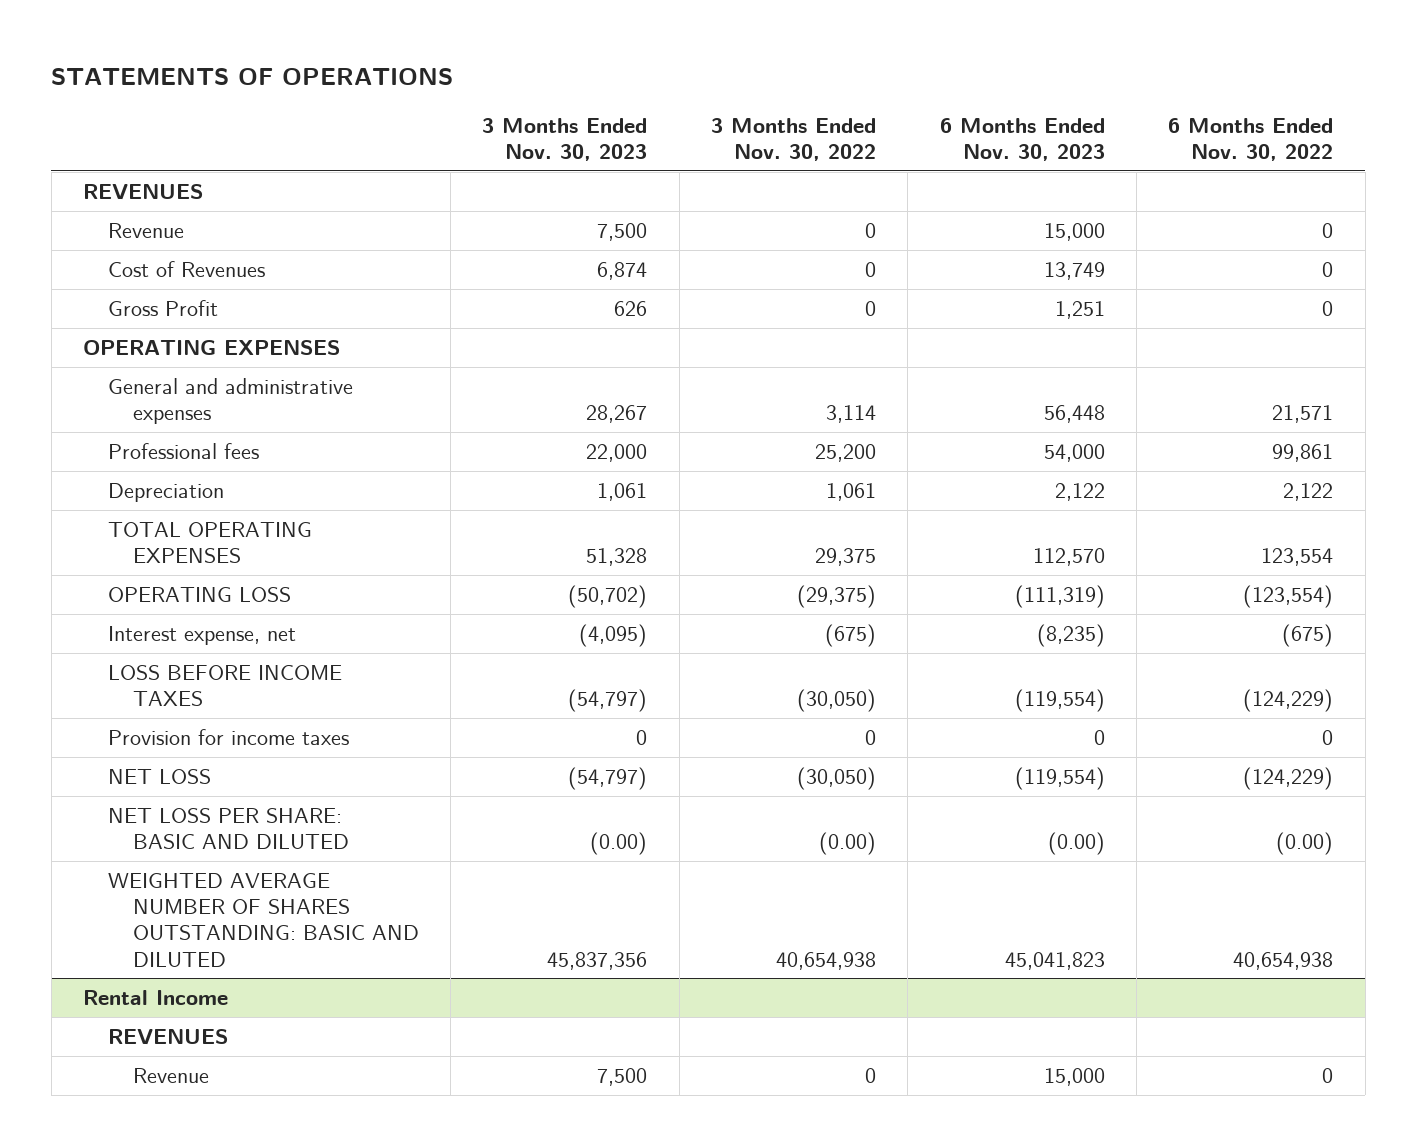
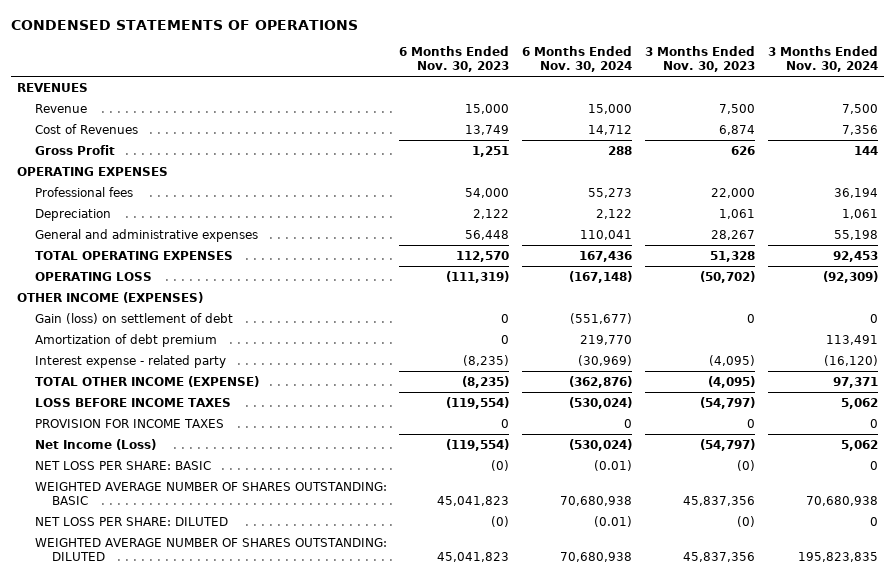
- STATEMENTS OF OPERATIONS
+ CONDENSED STATEMENTS OF OPERATIONS
- | 3 Months Ended Nov. 30, 2023 | 3 Months Ended Nov. 30, 2022 | 6 Months Ended Nov. 30, 2023 | 6 Months Ended Nov. 30, 2022
+ | 6 Months Ended Nov. 30, 2023 | 6 Months Ended Nov. 30, 2024 | 3 Months Ended Nov. 30, 2023 | 3 Months Ended Nov. 30, 2024
moved down: General and administrative expenses | 56,448 | 110,041 | 28,267 | 55,198
- Interest expense, net | (4,095) | (675) | (8,235) | (675)
+ OTHER INCOME (EXPENSES)
+ Gain (loss) on settlement of debt | 0 | (551,677) | 0 | 0
+ Amortization of debt premium | 0 | 219,770 | | 113,491
+ Interest expense - related party | (8,235) | (30,969) | (4,095) | (16,120)
+ TOTAL OTHER INCOME (EXPENSE) | (8,235) | (362,876) | (4,095) | 97,371
- Provision for income taxes | 0 | 0 | 0 | 0
- NET LOSS | (54,797) | (30,050) | (119,554) | (124,229)
- NET LOSS PER SHARE: BASIC AND DILUTED | (0.00) | (0.00) | (0.00) | (0.00)
- WEIGHTED AVERAGE NUMBER OF SHARES OUTSTANDING: BASIC AND DILUTED | 45,837,356 | 40,654,938 | 45,041,823 | 40,654,938
- Rental Income
- REVENUES
- Revenue | 7,500 | 0 | 15,000 | 0
+ PROVISION FOR INCOME TAXES | 0 | 0 | 0 | 0
+ Net Income (Loss) | (119,554) | (530,024) | (54,797) | 5,062
+ NET LOSS PER SHARE: BASIC | (0) | (0.01) | (0) | 0
+ WEIGHTED AVERAGE NUMBER OF SHARES OUTSTANDING: BASIC | 45,041,823 | 70,680,938 | 45,837,356 | 70,680,938
+ NET LOSS PER SHARE: DILUTED | (0) | (0.01) | (0) | 0
+ WEIGHTED AVERAGE NUMBER OF SHARES OUTSTANDING: DILUTED | 45,041,823 | 70,680,938 | 45,837,356 | 195,823,835

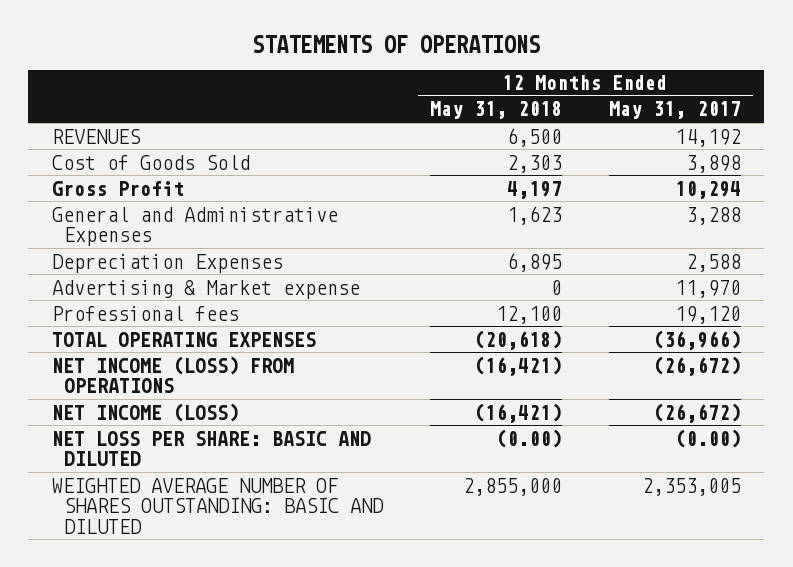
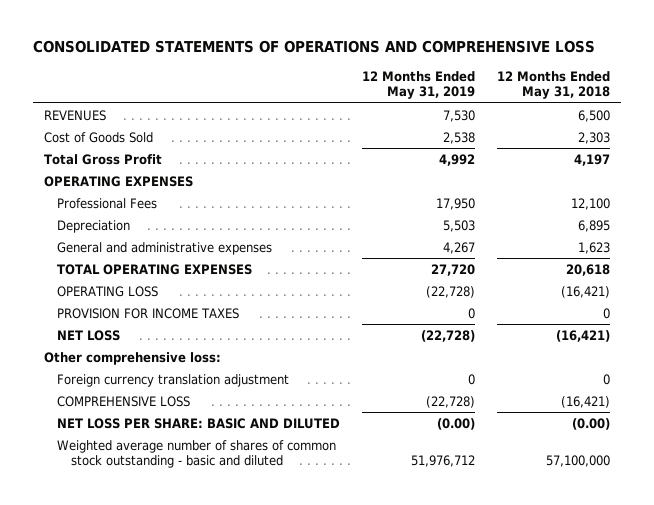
- STATEMENTS OF OPERATIONS
+ CONSOLIDATED STATEMENTS OF OPERATIONS AND COMPREHENSIVE LOSS
- | 12 Months Ended May 31, 2018 | 12 Months Ended May 31, 2017
+ | 12 Months Ended May 31, 2019 | 12 Months Ended May 31, 2018
- Gross Profit | 4,197 | 10,294
- General and Administrative Expenses | 1,623 | 3,288
- Depreciation Expenses | 6,895 | 2,588
- Advertising & Market expense | 0 | 11,970
- Professional fees | 12,100 | 19,120
- TOTAL OPERATING EXPENSES | (20,618) | (36,966)
- NET INCOME (LOSS) FROM OPERATIONS | (16,421) | (26,672)
- NET INCOME (LOSS) | (16,421) | (26,672)
+ Total Gross Profit | 4,992 | 4,197
+ OPERATING EXPENSES
+ Professional Fees | 17,950 | 12,100
+ Depreciation | 5,503 | 6,895
+ General and administrative expenses | 4,267 | 1,623
+ TOTAL OPERATING EXPENSES | 27,720 | 20,618
+ OPERATING LOSS | (22,728) | (16,421)
+ PROVISION FOR INCOME TAXES | 0 | 0
+ NET LOSS | (22,728) | (16,421)
+ Other comprehensive loss:
+ Foreign currency translation adjustment | 0 | 0
+ COMPREHENSIVE LOSS | (22,728) | (16,421)
- WEIGHTED AVERAGE NUMBER OF SHARES OUTSTANDING: BASIC AND DILUTED | 2,855,000 | 2,353,005
+ Weighted average number of shares of common stock outstanding - basic and diluted | 51,976,712 | 57,100,000

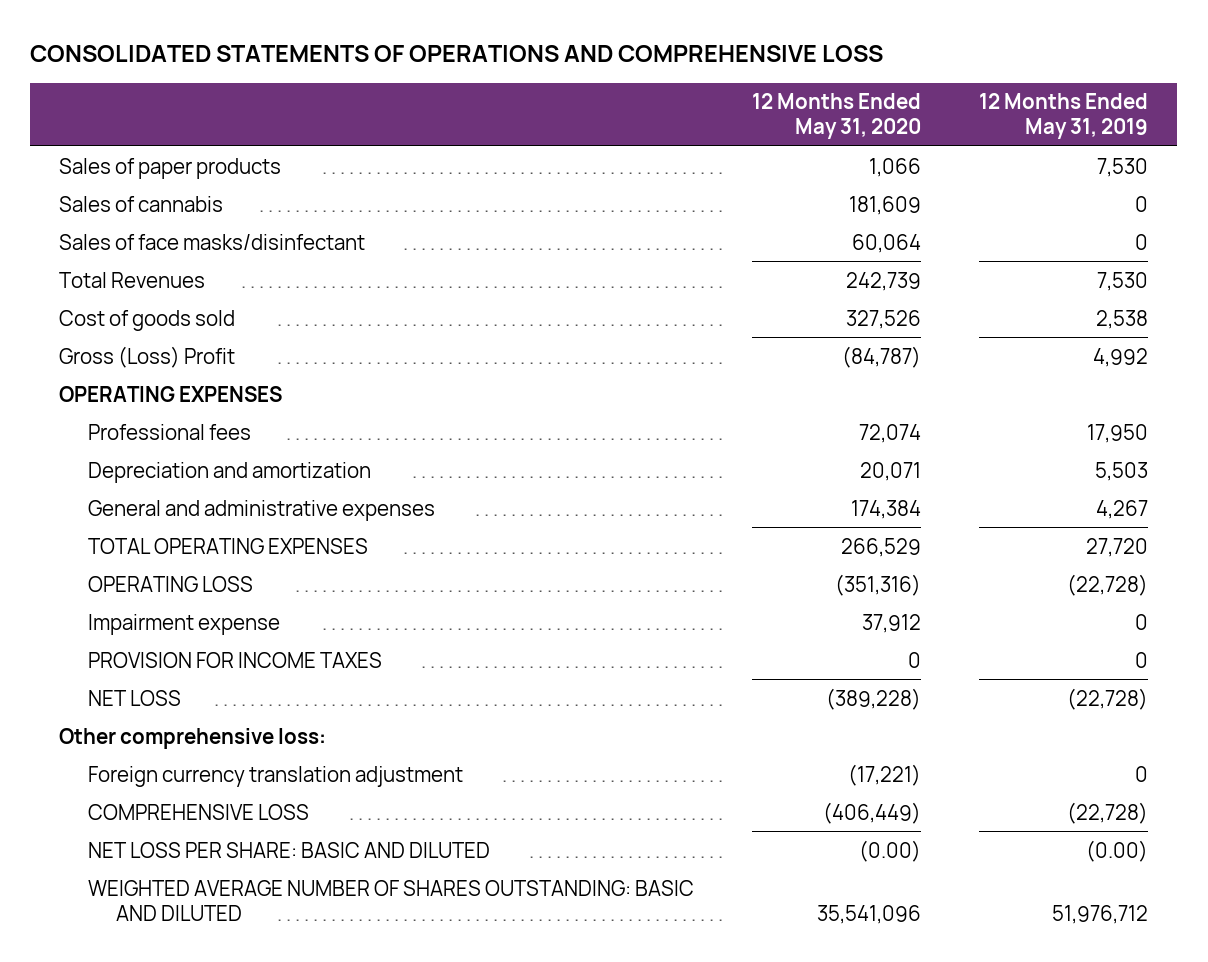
- | 12 Months Ended May 31, 2019 | 12 Months Ended May 31, 2018
+ | 12 Months Ended May 31, 2020 | 12 Months Ended May 31, 2019
- REVENUES | 7,530 | 6,500
- Cost of Goods Sold | 2,538 | 2,303
- Total Gross Profit | 4,992 | 4,197
+ Sales of paper products | 1,066 | 7,530
+ Sales of cannabis | 181,609 | 0
+ Sales of face masks/disinfectant | 60,064 | 0
+ Total Revenues | 242,739 | 7,530
+ Cost of goods sold | 327,526 | 2,538
+ Gross (Loss) Profit | (84,787) | 4,992
- Professional Fees | 17,950 | 12,100
- Depreciation | 5,503 | 6,895
+ Professional fees | 72,074 | 17,950
+ Depreciation and amortization | 20,071 | 5,503
+ Impairment expense | 37,912 | 0
- Weighted average number of shares of common stock outstanding - basic and diluted | 51,976,712 | 57,100,000
+ WEIGHTED AVERAGE NUMBER OF SHARES OUTSTANDING: BASIC AND DILUTED | 35,541,096 | 51,976,712

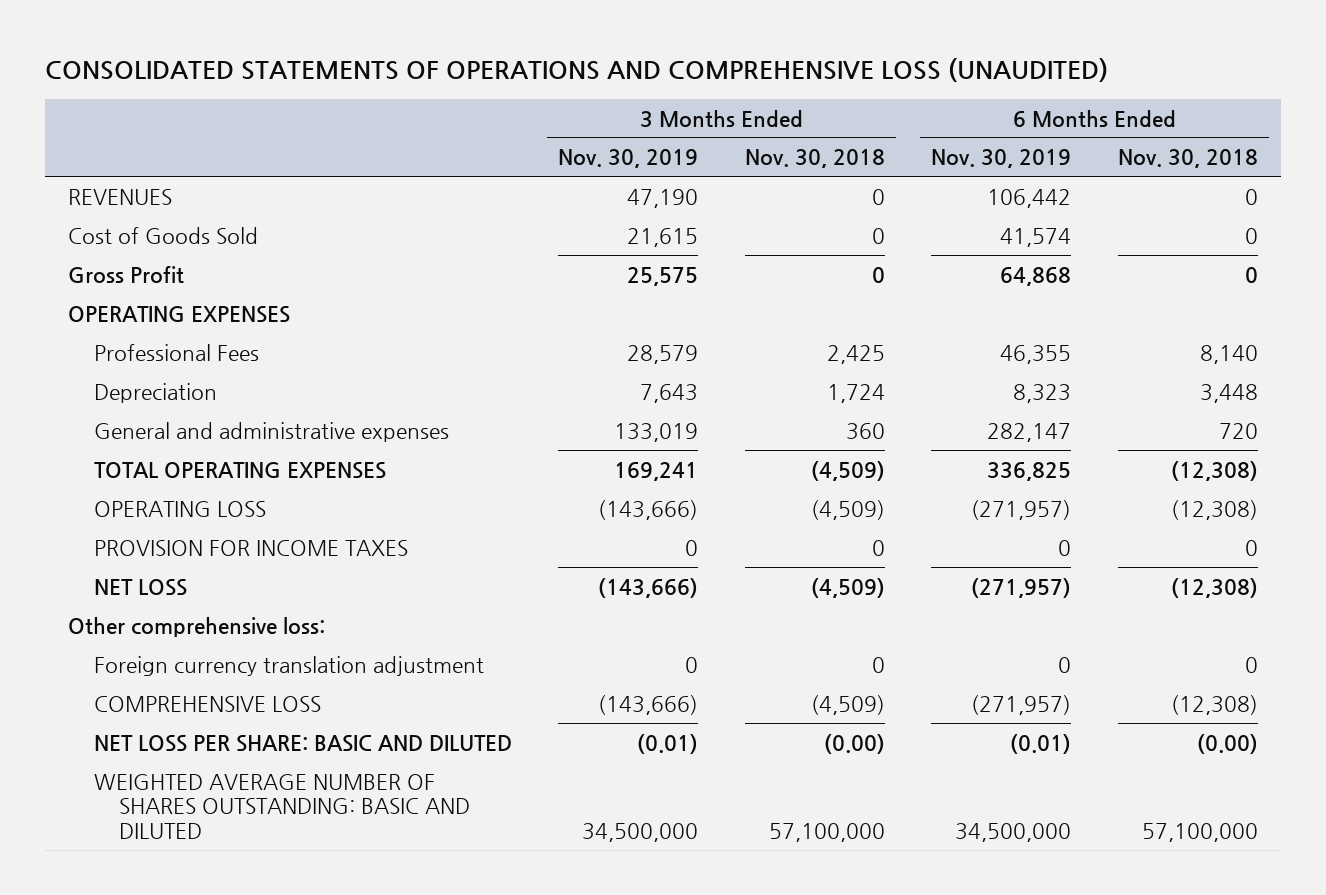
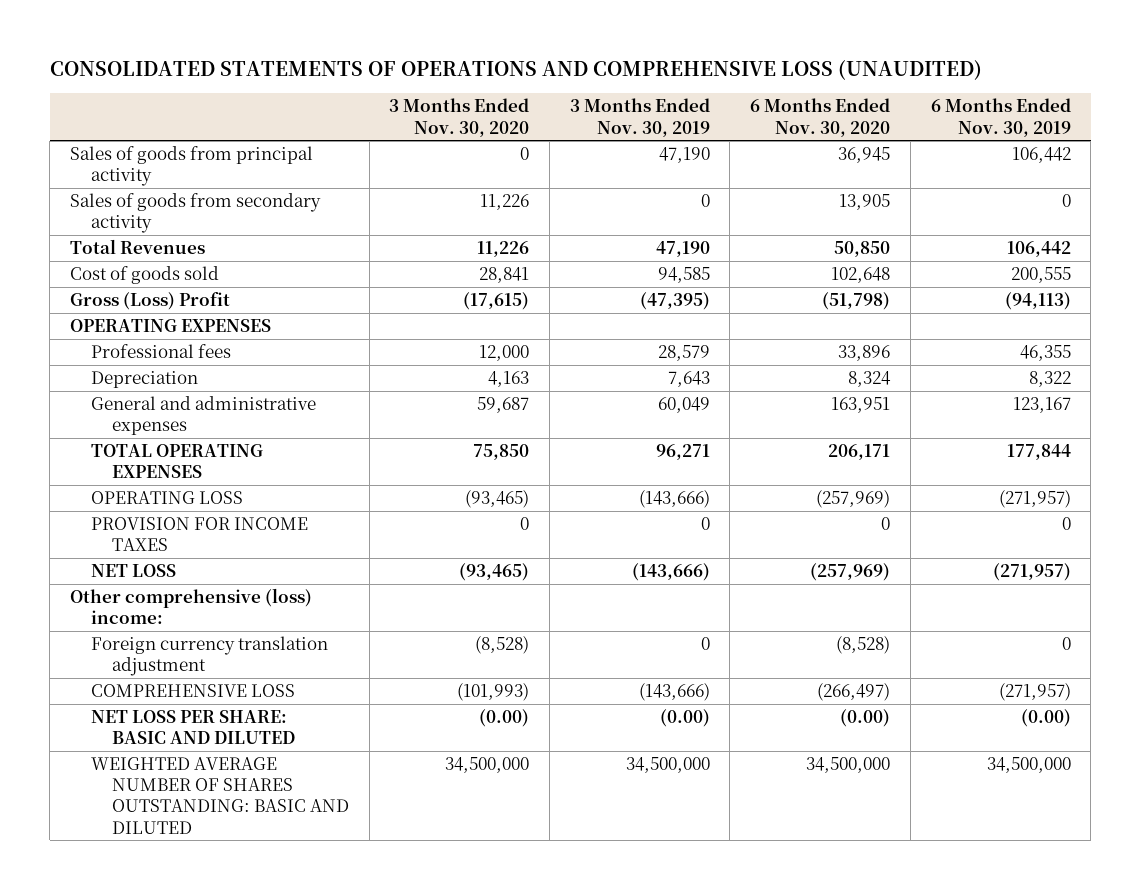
- | 3 Months Ended Nov. 30, 2019 | 3 Months Ended Nov. 30, 2018 | 6 Months Ended Nov. 30, 2019 | 6 Months Ended Nov. 30, 2018
+ | 3 Months Ended Nov. 30, 2020 | 3 Months Ended Nov. 30, 2019 | 6 Months Ended Nov. 30, 2020 | 6 Months Ended Nov. 30, 2019
- REVENUES | 47,190 | 0 | 106,442 | 0
- Cost of Goods Sold | 21,615 | 0 | 41,574 | 0
- Gross Profit | 25,575 | 0 | 64,868 | 0
+ Sales of goods from principal activity | 0 | 47,190 | 36,945 | 106,442
+ Sales of goods from secondary activity | 11,226 | 0 | 13,905 | 0
+ Total Revenues | 11,226 | 47,190 | 50,850 | 106,442
+ Cost of goods sold | 28,841 | 94,585 | 102,648 | 200,555
+ Gross (Loss) Profit | (17,615) | (47,395) | (51,798) | (94,113)
- Professional Fees | 28,579 | 2,425 | 46,355 | 8,140
- Depreciation | 7,643 | 1,724 | 8,323 | 3,448
- General and administrative expenses | 133,019 | 360 | 282,147 | 720
- TOTAL OPERATING EXPENSES | 169,241 | (4,509) | 336,825 | (12,308)
+ Professional fees | 12,000 | 28,579 | 33,896 | 46,355
+ Depreciation | 4,163 | 7,643 | 8,324 | 8,322
+ General and administrative expenses | 59,687 | 60,049 | 163,951 | 123,167
+ TOTAL OPERATING EXPENSES | 75,850 | 96,271 | 206,171 | 177,844
- Other comprehensive loss:
+ Other comprehensive (loss) income:
- NET LOSS PER SHARE: BASIC AND DILUTED | (0.01) | (0.00) | (0.01) | (0.00)
+ NET LOSS PER SHARE: BASIC AND DILUTED | (0.00) | (0.00) | (0.00) | (0.00)

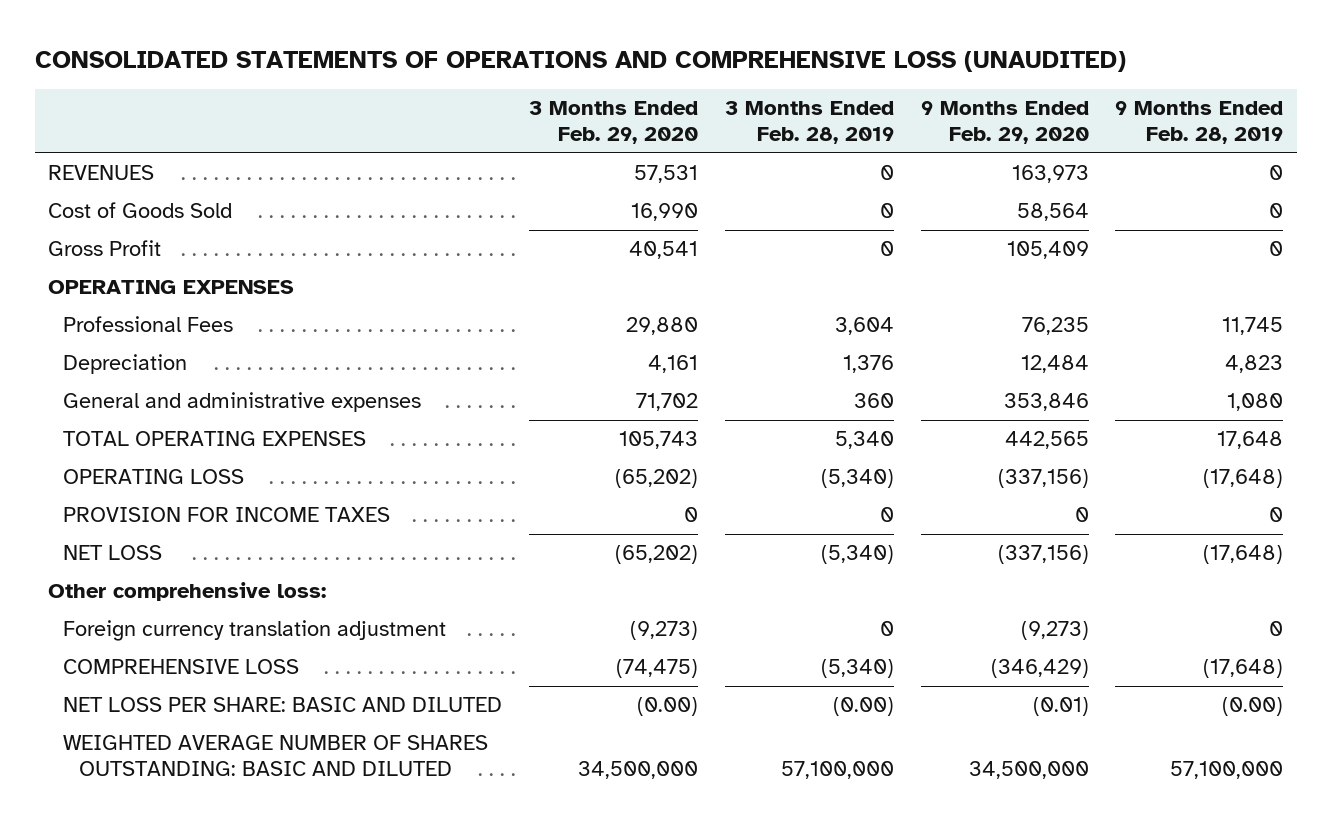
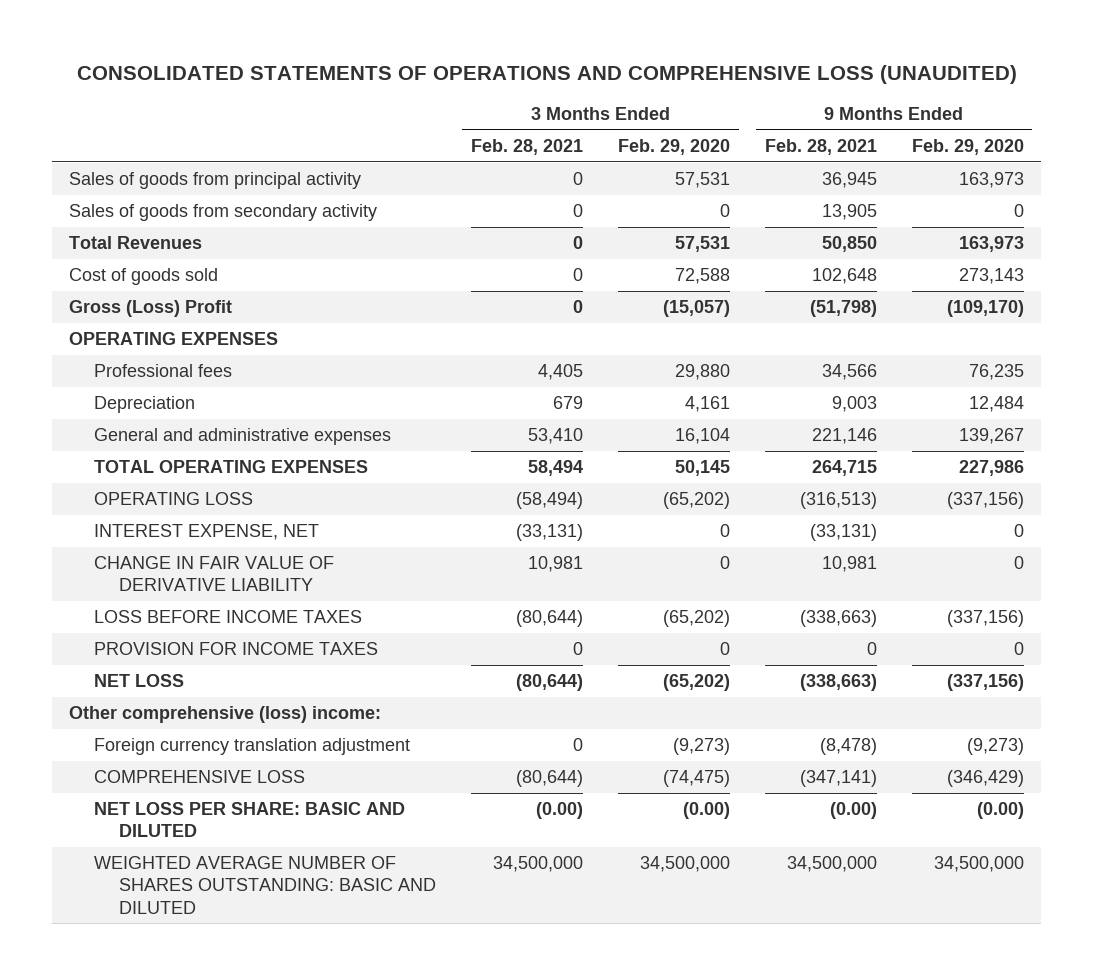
- | 3 Months Ended Feb. 29, 2020 | 3 Months Ended Feb. 28, 2019 | 9 Months Ended Feb. 29, 2020 | 9 Months Ended Feb. 28, 2019
+ | 3 Months Ended Feb. 28, 2021 | 3 Months Ended Feb. 29, 2020 | 9 Months Ended Feb. 28, 2021 | 9 Months Ended Feb. 29, 2020
- REVENUES | 57,531 | 0 | 163,973 | 0
- Cost of Goods Sold | 16,990 | 0 | 58,564 | 0
- Gross Profit | 40,541 | 0 | 105,409 | 0
+ Sales of goods from principal activity | 0 | 57,531 | 36,945 | 163,973
+ Sales of goods from secondary activity | 0 | 0 | 13,905 | 0
+ Total Revenues | 0 | 57,531 | 50,850 | 163,973
+ Cost of goods sold | 0 | 72,588 | 102,648 | 273,143
+ Gross (Loss) Profit | 0 | (15,057) | (51,798) | (109,170)
- Professional Fees | 29,880 | 3,604 | 76,235 | 11,745
+ Professional fees | 4,405 | 29,880 | 34,566 | 76,235
- General and administrative expenses | 71,702 | 360 | 353,846 | 1,080
- TOTAL OPERATING EXPENSES | 105,743 | 5,340 | 442,565 | 17,648
+ General and administrative expenses | 53,410 | 16,104 | 221,146 | 139,267
+ TOTAL OPERATING EXPENSES | 58,494 | 50,145 | 264,715 | 227,986
+ INTEREST EXPENSE, NET | (33,131) | 0 | (33,131) | 0
+ CHANGE IN FAIR VALUE OF DERIVATIVE LIABILITY | 10,981 | 0 | 10,981 | 0
+ LOSS BEFORE INCOME TAXES | (80,644) | (65,202) | (338,663) | (337,156)
- Other comprehensive loss:
+ Other comprehensive (loss) income:
- NET LOSS PER SHARE: BASIC AND DILUTED | (0.00) | (0.00) | (0.01) | (0.00)
+ NET LOSS PER SHARE: BASIC AND DILUTED | (0.00) | (0.00) | (0.00) | (0.00)

